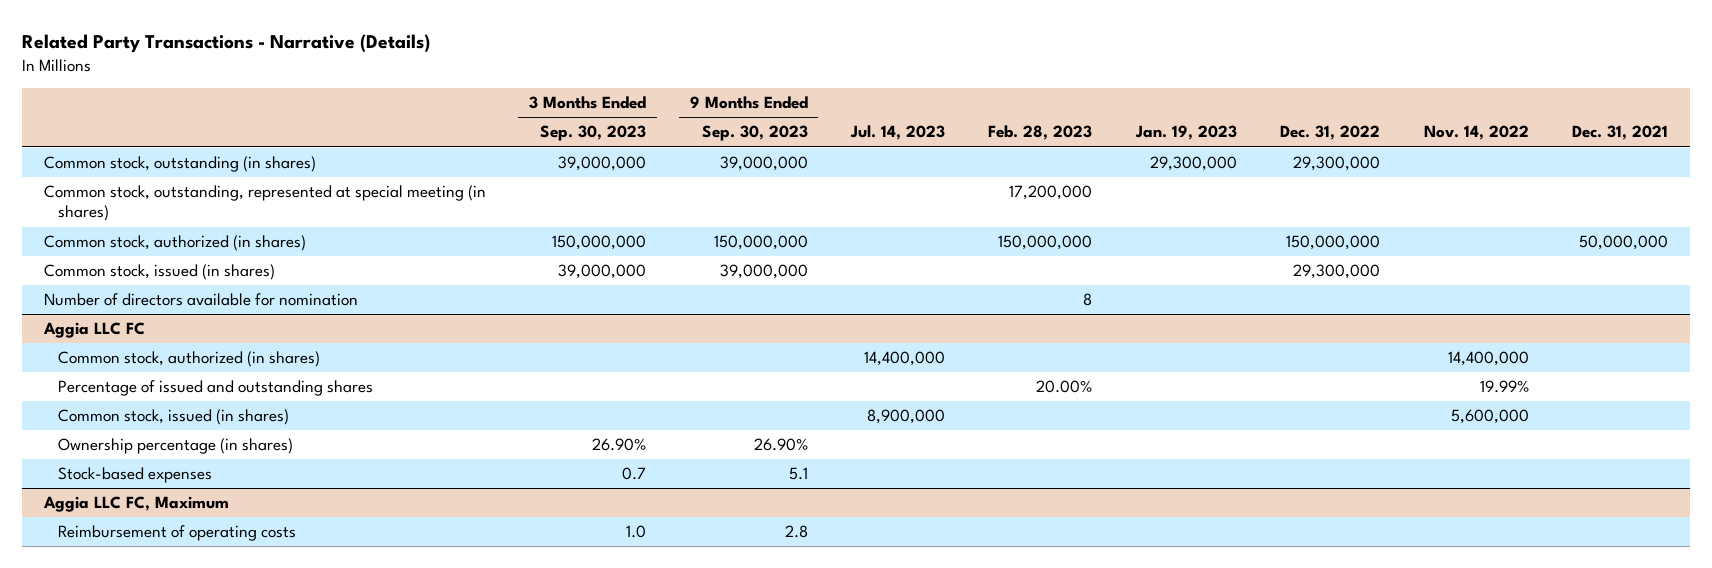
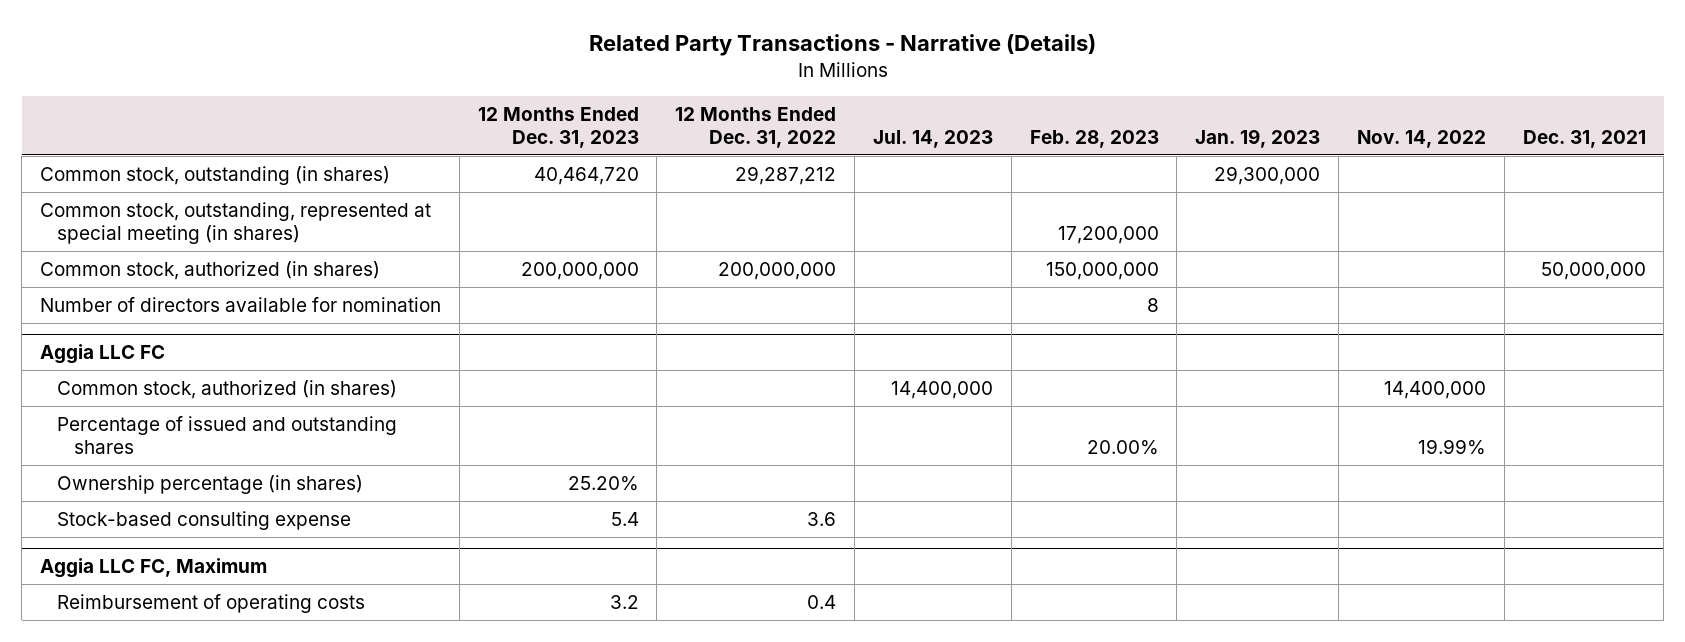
- | 3 Months Ended Sep. 30, 2023 | 9 Months Ended Sep. 30, 2023 | Jul. 14, 2023 | Feb. 28, 2023 | Jan. 19, 2023 | Dec. 31, 2022 | Nov. 14, 2022 | Dec. 31, 2021
+ | 12 Months Ended Dec. 31, 2023 | 12 Months Ended Dec. 31, 2022 | Jul. 14, 2023 | Feb. 28, 2023 | Jan. 19, 2023 | Nov. 14, 2022 | Dec. 31, 2021
- Common stock, issued (in shares) | 39,000,000 | 39,000,000 | | | | 29,300,000 | |
@ Aggia LLC FC
- Common stock, issued (in shares) | | | 8,900,000 | | | | 5,600,000 |
- Stock-based expenses | 0.7 | 5.1 | | | | | |
+ Stock-based consulting expense | 5.4 | 3.6 | | | | |

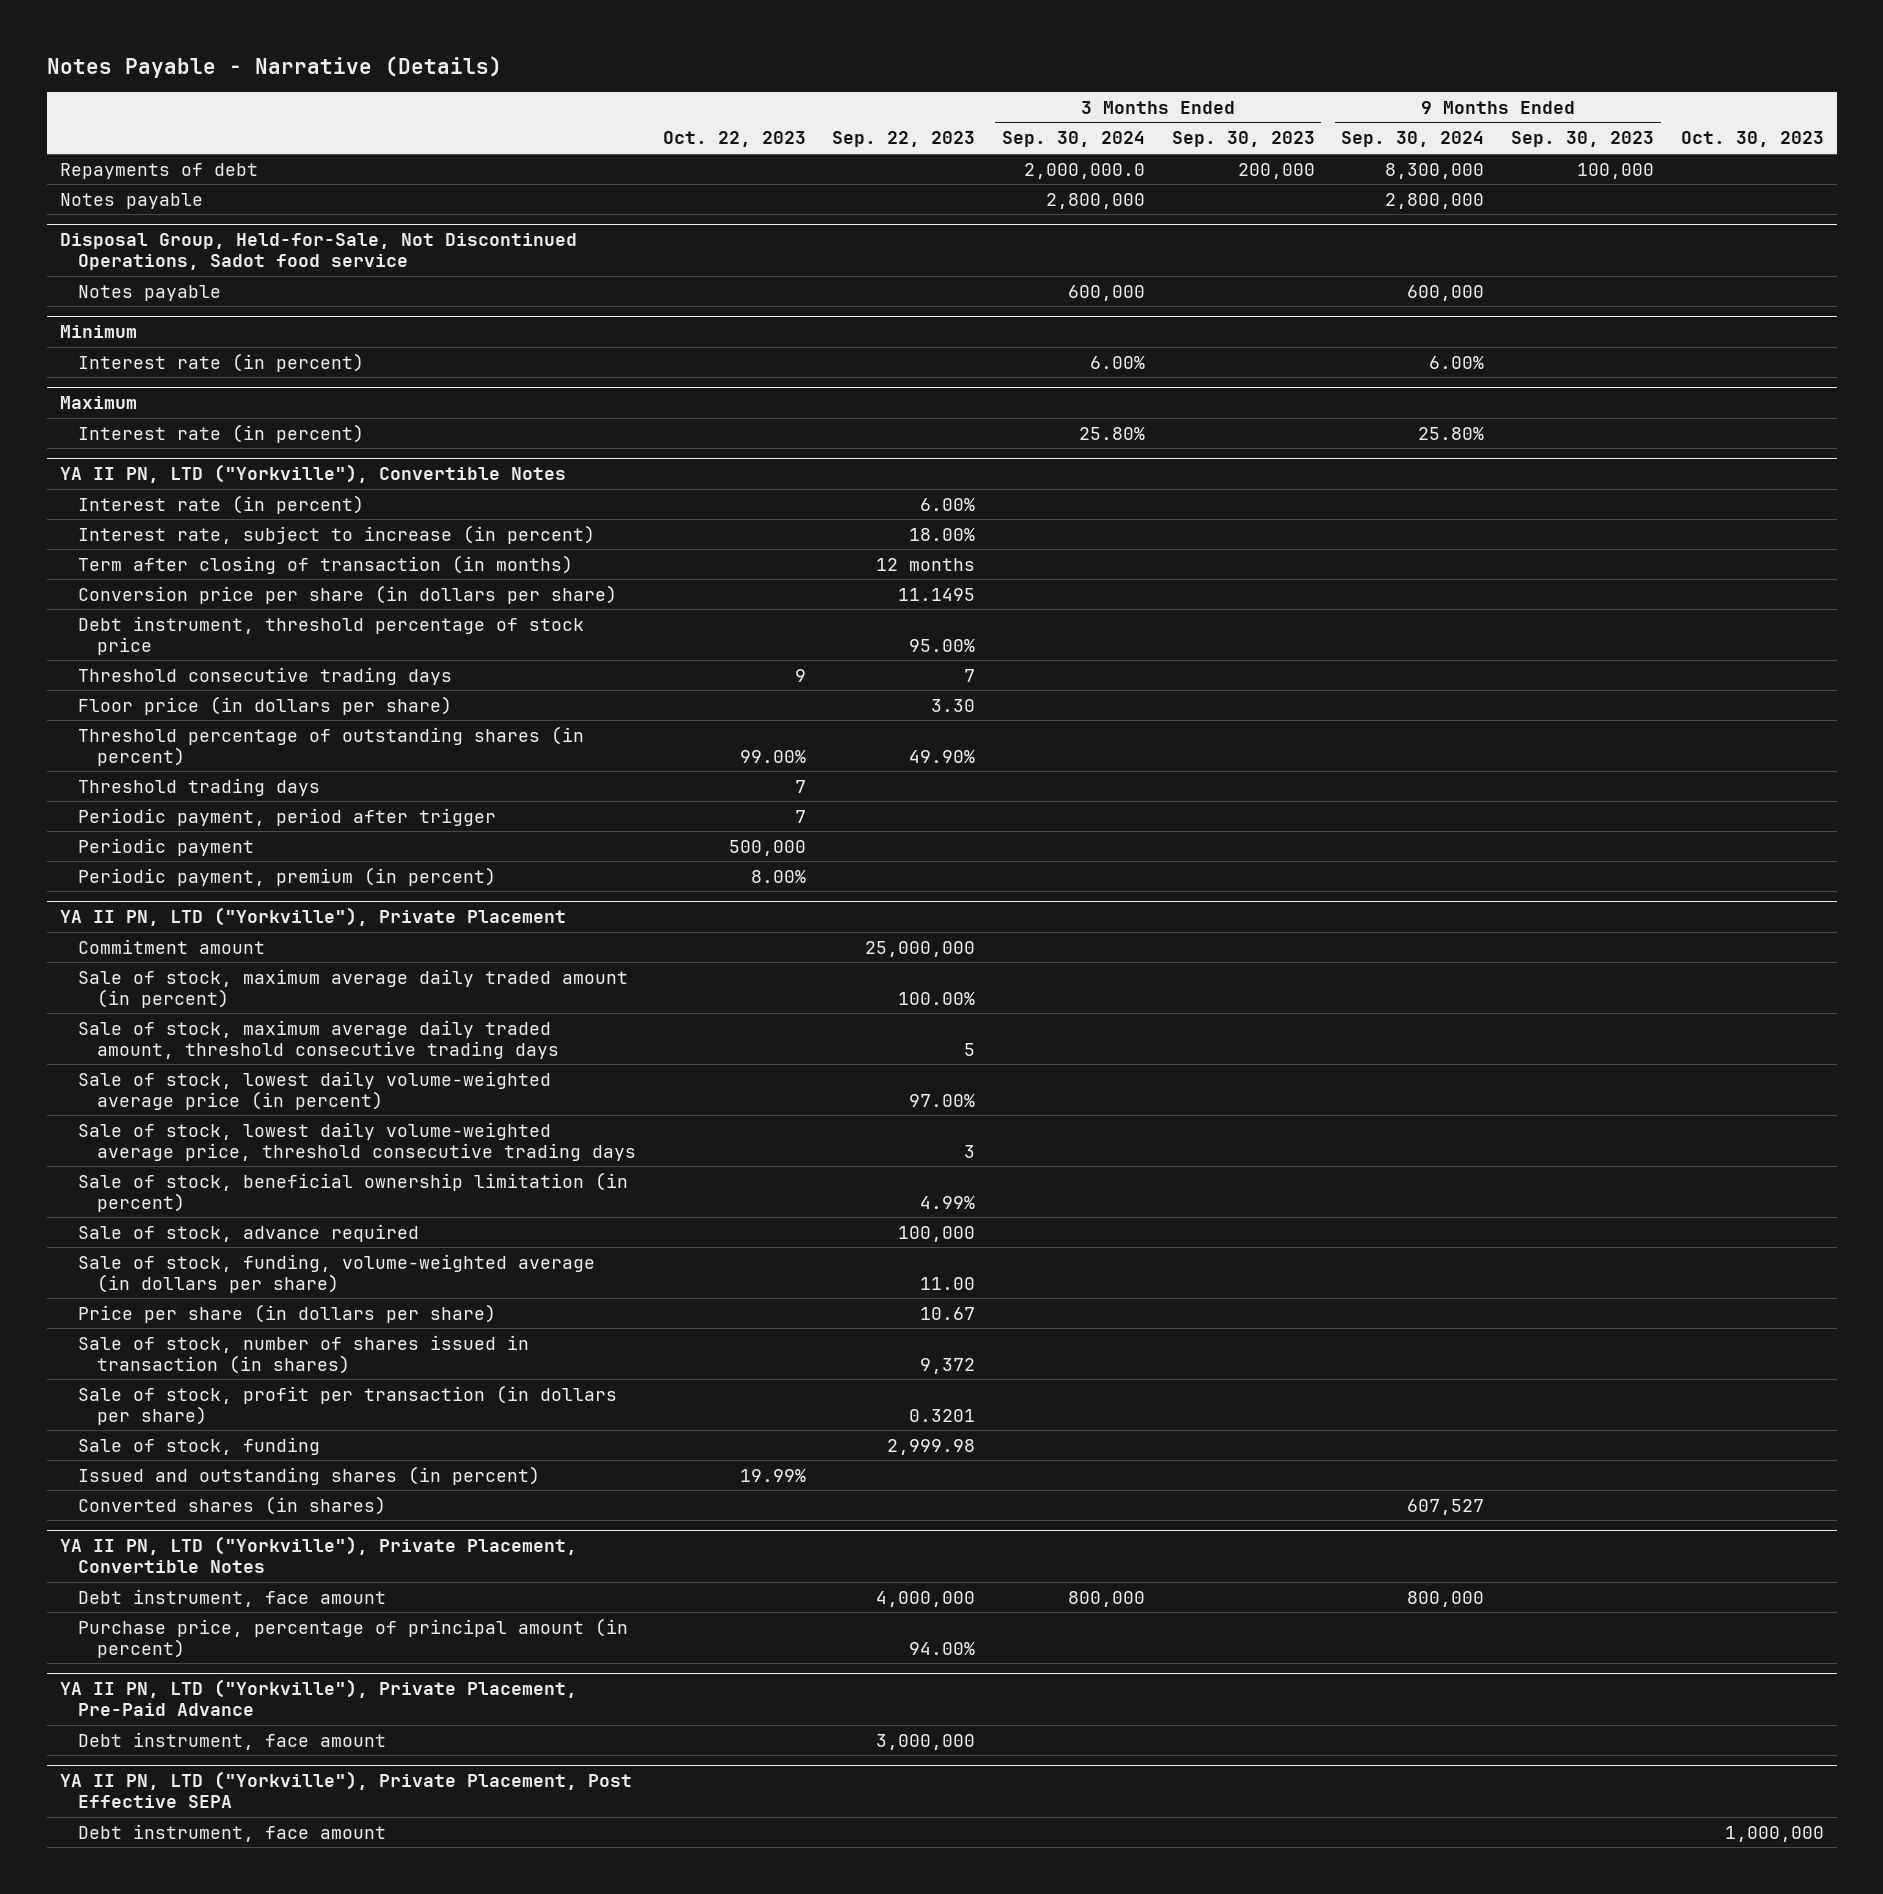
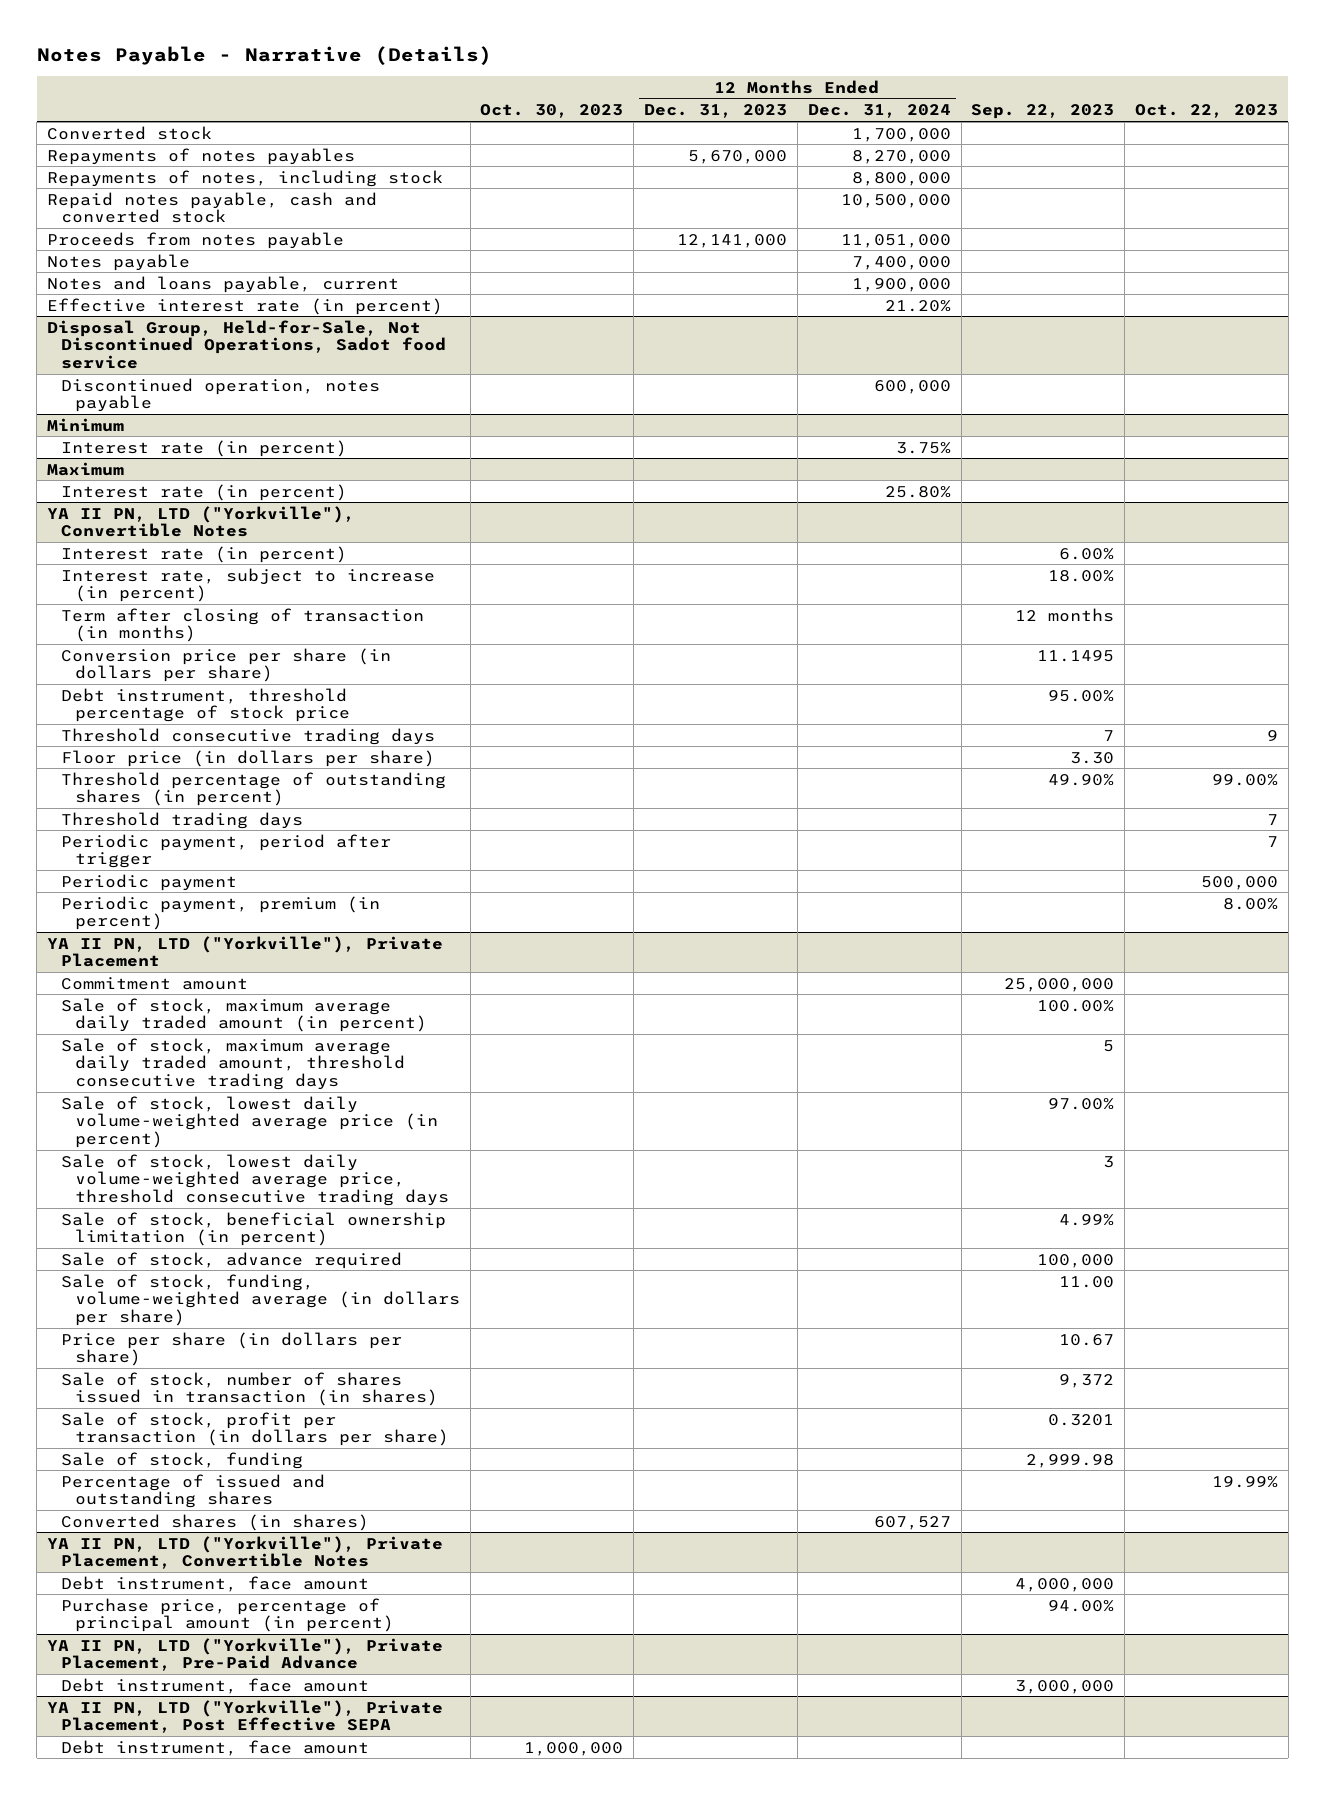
- | Oct. 22, 2023 | Sep. 22, 2023 | 3 Months Ended Sep. 30, 2024 | 3 Months Ended Sep. 30, 2023 | 9 Months Ended Sep. 30, 2024 | 9 Months Ended Sep. 30, 2023 | Oct. 30, 2023
+ | Oct. 30, 2023 | 12 Months Ended Dec. 31, 2023 | 12 Months Ended Dec. 31, 2024 | Sep. 22, 2023 | Oct. 22, 2023
- Repayments of debt | | | 2,000,000.0 | 200,000 | 8,300,000 | 100,000 |
+ Converted stock | | | 1,700,000 | |
+ Repayments of notes payables | | 5,670,000 | 8,270,000 | |
+ Repayments of notes, including stock | | | 8,800,000 | |
+ Repaid notes payable, cash and converted stock | | | 10,500,000 | |
+ Proceeds from notes payable | | 12,141,000 | 11,051,000 | |
+ Notes and loans payable, current | | | 1,900,000 | |
+ Effective interest rate (in percent) | | | 21.20% | |
@ Disposal Group, Held-for-Sale, Not Discontinued Operations, Sadot food service
- Notes payable | | | 600,000 | | 600,000 | |
+ Discontinued operation, notes payable | | | 600,000 | |
@ YA II PN, LTD ("Yorkville"), Private Placement
- Issued and outstanding shares (in percent) | 19.99% | | | | | |
+ Percentage of issued and outstanding shares | | | | | 19.99%

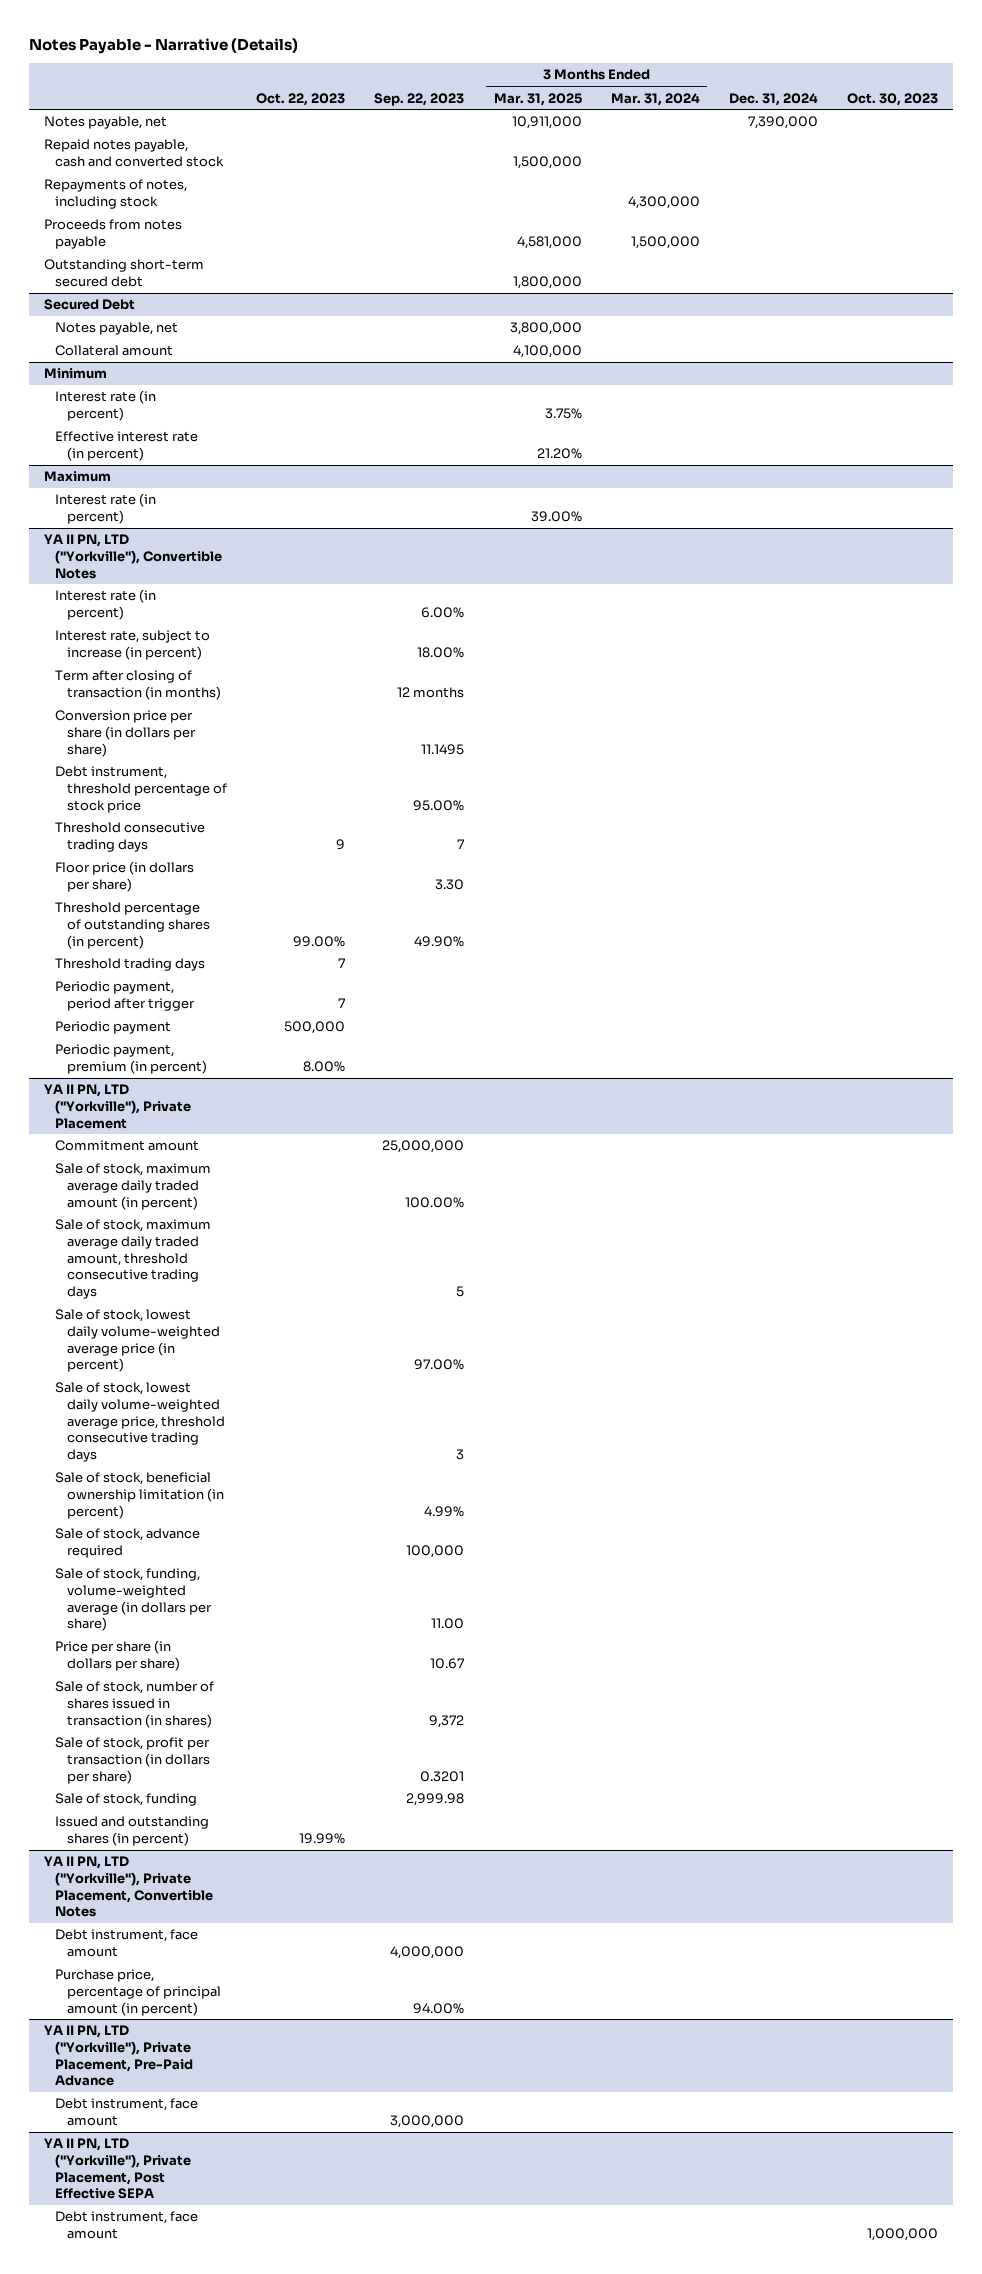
- | Oct. 30, 2023 | 12 Months Ended Dec. 31, 2023 | 12 Months Ended Dec. 31, 2024 | Sep. 22, 2023 | Oct. 22, 2023
+ | Oct. 22, 2023 | Sep. 22, 2023 | 3 Months Ended Mar. 31, 2025 | 3 Months Ended Mar. 31, 2024 | Dec. 31, 2024 | Oct. 30, 2023
- Converted stock | | | 1,700,000 | |
- Repayments of notes payables | | 5,670,000 | 8,270,000 | |
+ Notes payable, net | | | 10,911,000 | | 7,390,000 |
moved down: Repayments of notes, including stock | | | | 4,300,000 | |
- Notes payable | | | 7,400,000 | |
- Notes and loans payable, current | | | 1,900,000 | |
- Effective interest rate (in percent) | | | 21.20% | |
- Disposal Group, Held-for-Sale, Not Discontinued Operations, Sadot food service
- Discontinued operation, notes payable | | | 600,000 | |
+ Outstanding short-term secured debt | | | 1,800,000 | | |
+ Secured Debt
+ Notes payable, net | | | 3,800,000 | | |
+ Collateral amount | | | 4,100,000 | | |
@ Minimum
+ Effective interest rate (in percent) | | | 21.20% | | |
@ YA II PN, LTD ("Yorkville"), Private Placement
- Percentage of issued and outstanding shares | | | | | 19.99%
- Converted shares (in shares) | | | 607,527 | |
+ Issued and outstanding shares (in percent) | 19.99% | | | | |

